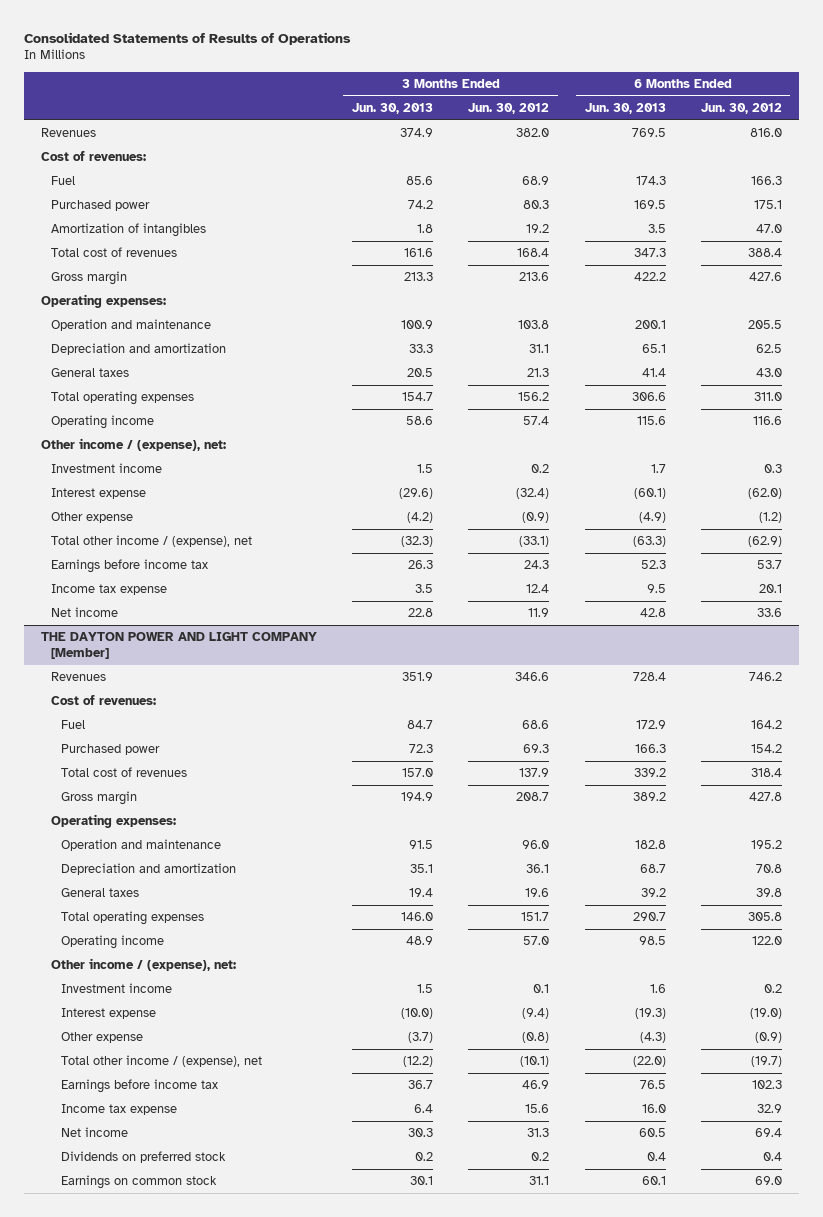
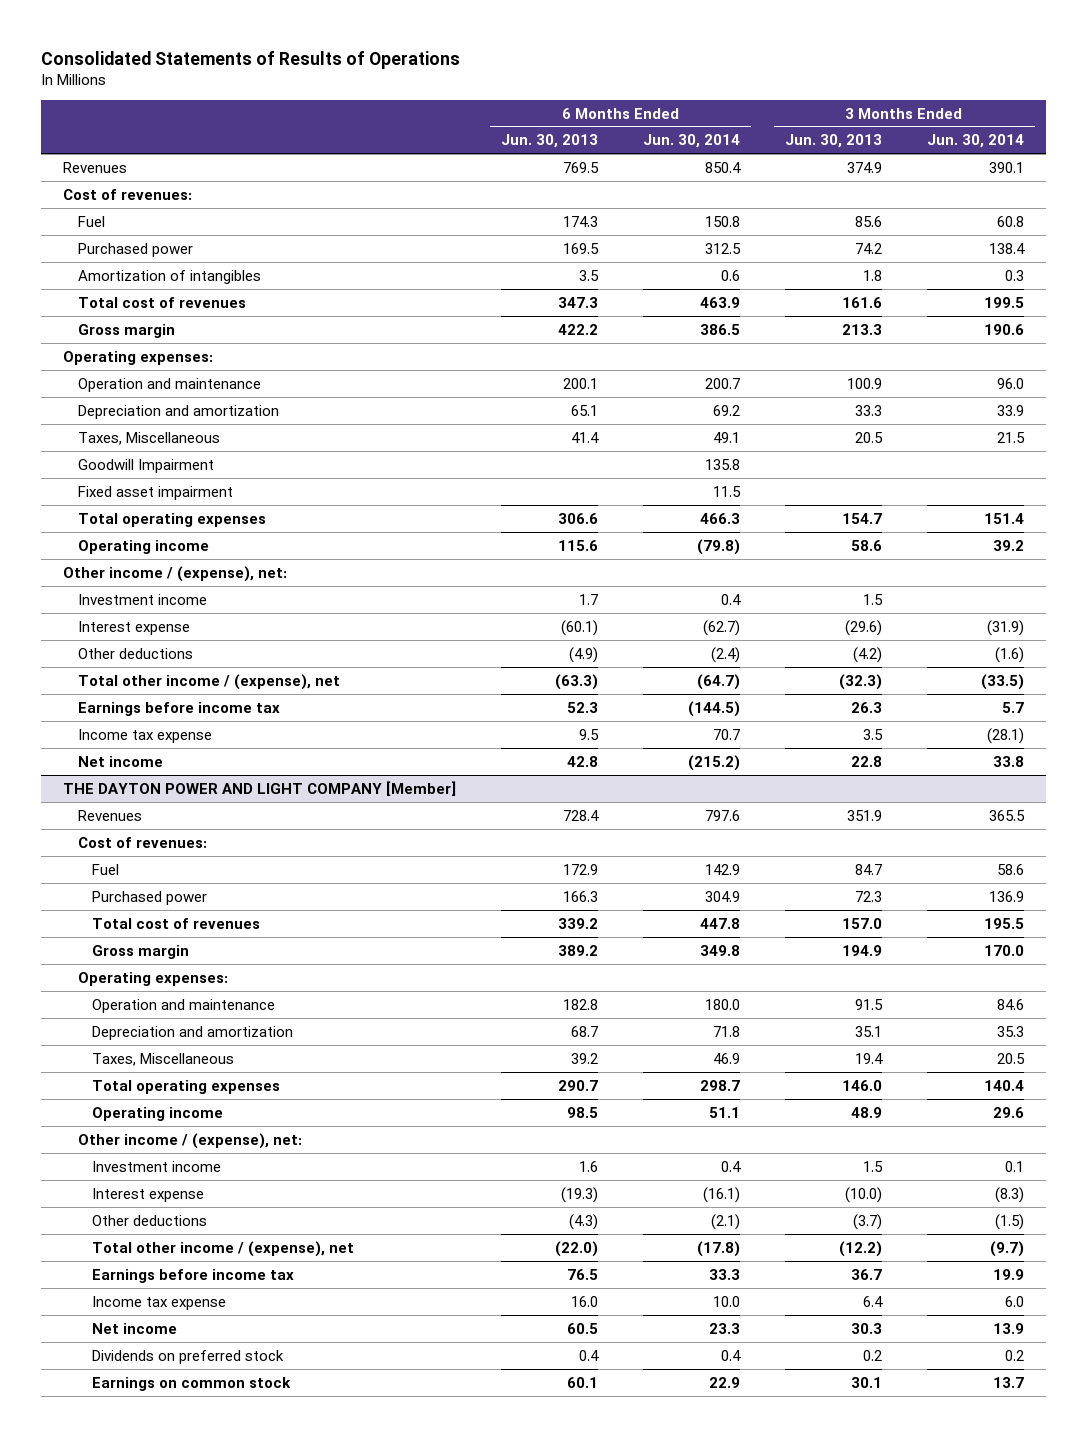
- | 3 Months Ended Jun. 30, 2013 | 3 Months Ended Jun. 30, 2012 | 6 Months Ended Jun. 30, 2013 | 6 Months Ended Jun. 30, 2012
+ | 6 Months Ended Jun. 30, 2013 | 6 Months Ended Jun. 30, 2014 | 3 Months Ended Jun. 30, 2013 | 3 Months Ended Jun. 30, 2014
- General taxes | 20.5 | 21.3 | 41.4 | 43.0
+ Taxes, Miscellaneous | 41.4 | 49.1 | 20.5 | 21.5
+ Goodwill Impairment | | 135.8 | |
+ Fixed asset impairment | | 11.5 | |
- Other expense | (4.2) | (0.9) | (4.9) | (1.2)
+ Other deductions | (4.9) | (2.4) | (4.2) | (1.6)
@ THE DAYTON POWER AND LIGHT COMPANY [Member]
- General taxes | 19.4 | 19.6 | 39.2 | 39.8
+ Taxes, Miscellaneous | 39.2 | 46.9 | 19.4 | 20.5
- Other expense | (3.7) | (0.8) | (4.3) | (0.9)
+ Other deductions | (4.3) | (2.1) | (3.7) | (1.5)

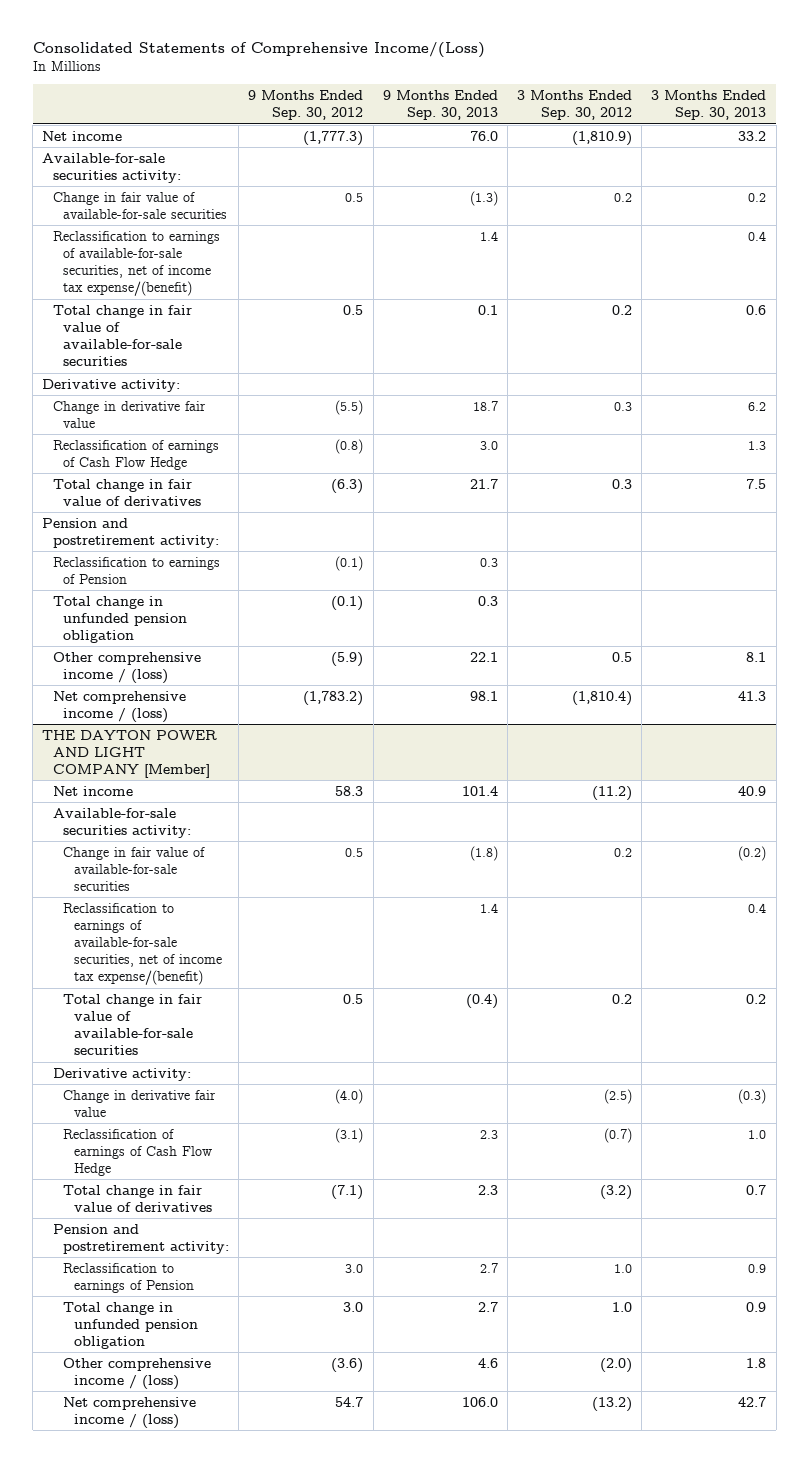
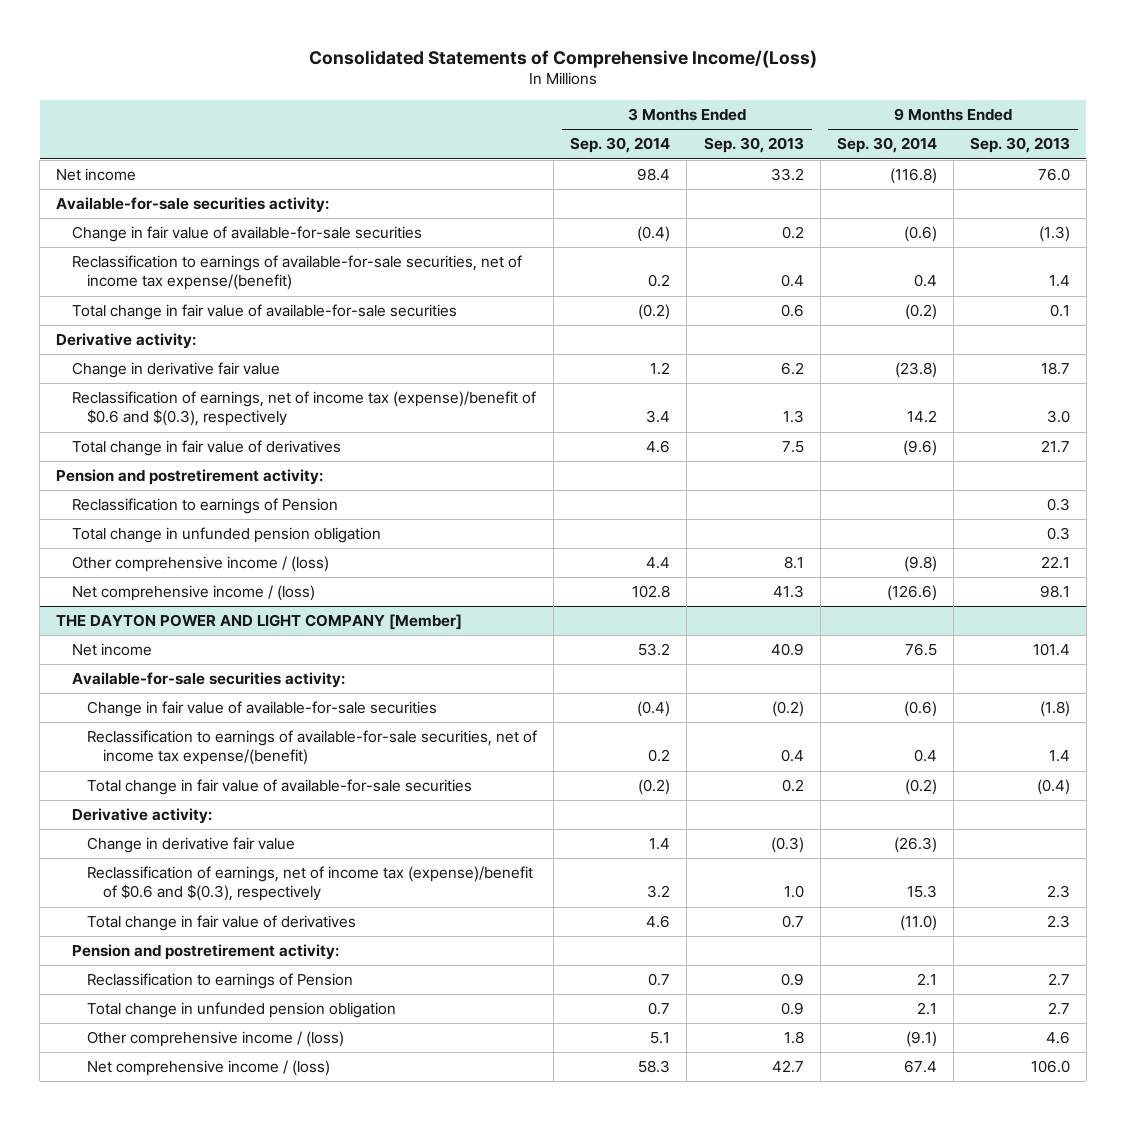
- | 9 Months Ended Sep. 30, 2012 | 9 Months Ended Sep. 30, 2013 | 3 Months Ended Sep. 30, 2012 | 3 Months Ended Sep. 30, 2013
+ | 3 Months Ended Sep. 30, 2014 | 3 Months Ended Sep. 30, 2013 | 9 Months Ended Sep. 30, 2014 | 9 Months Ended Sep. 30, 2013
- Reclassification of earnings of Cash Flow Hedge | (0.8) | 3.0 | | 1.3
+ Reclassification of earnings, net of income tax (expense)/benefit of $0.6 and $(0.3), respectively | 3.4 | 1.3 | 14.2 | 3.0
@ THE DAYTON POWER AND LIGHT COMPANY [Member]
- Reclassification of earnings of Cash Flow Hedge | (3.1) | 2.3 | (0.7) | 1.0
+ Reclassification of earnings, net of income tax (expense)/benefit of $0.6 and $(0.3), respectively | 3.2 | 1.0 | 15.3 | 2.3

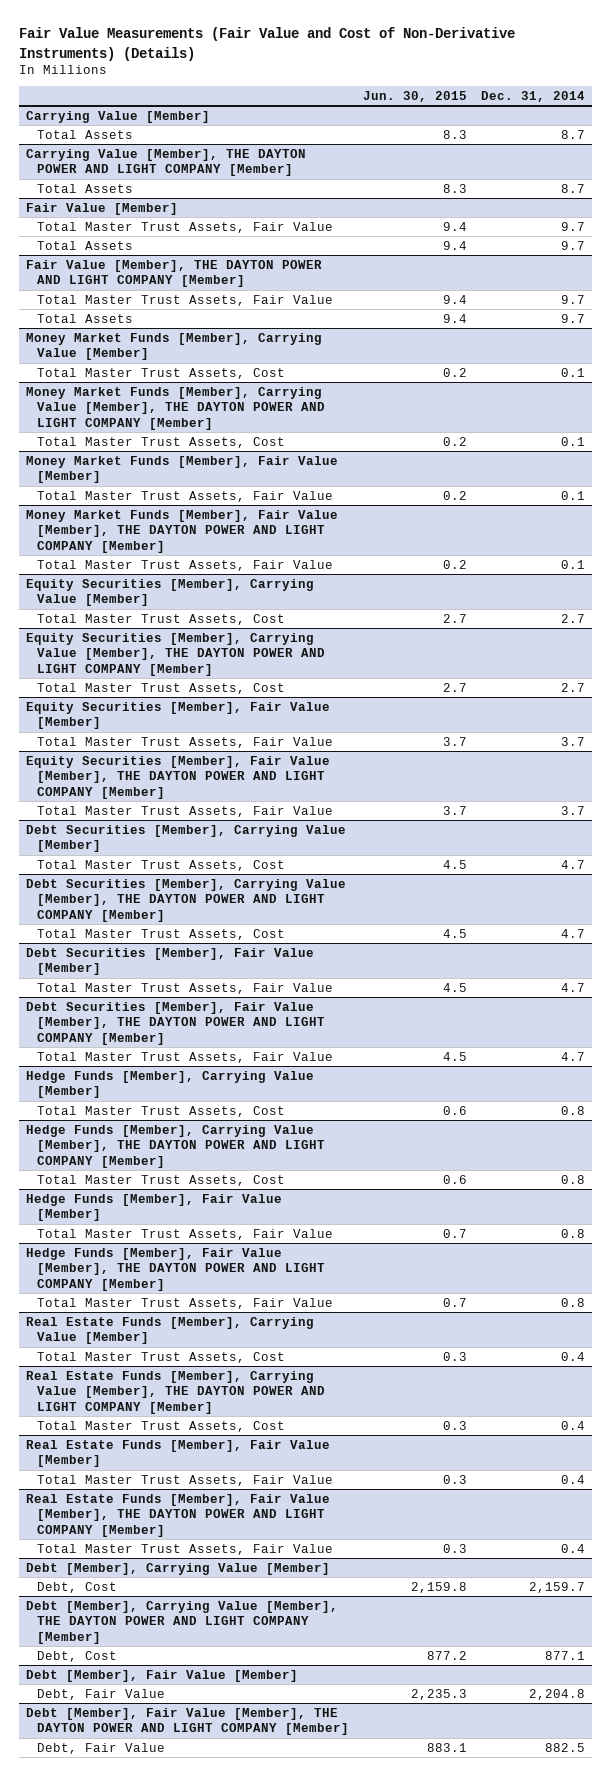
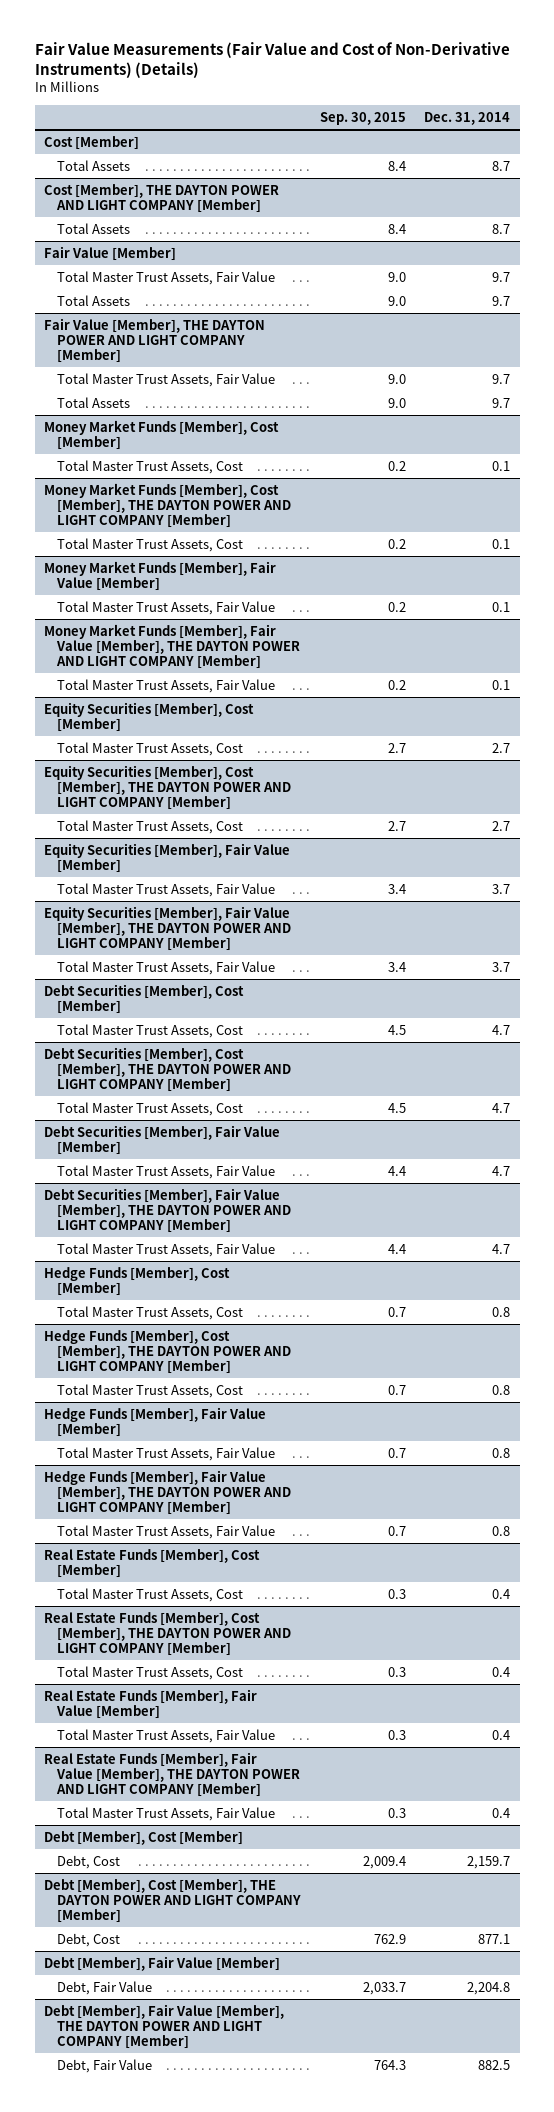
- | Jun. 30, 2015 | Dec. 31, 2014
+ | Sep. 30, 2015 | Dec. 31, 2014
- Carrying Value [Member]
+ Cost [Member]
- Carrying Value [Member], THE DAYTON POWER AND LIGHT COMPANY [Member]
+ Cost [Member], THE DAYTON POWER AND LIGHT COMPANY [Member]
- Money Market Funds [Member], Carrying Value [Member]
+ Money Market Funds [Member], Cost [Member]
- Money Market Funds [Member], Carrying Value [Member], THE DAYTON POWER AND LIGHT COMPANY [Member]
+ Money Market Funds [Member], Cost [Member], THE DAYTON POWER AND LIGHT COMPANY [Member]
- Equity Securities [Member], Carrying Value [Member]
+ Equity Securities [Member], Cost [Member]
- Equity Securities [Member], Carrying Value [Member], THE DAYTON POWER AND LIGHT COMPANY [Member]
+ Equity Securities [Member], Cost [Member], THE DAYTON POWER AND LIGHT COMPANY [Member]
- Debt Securities [Member], Carrying Value [Member]
+ Debt Securities [Member], Cost [Member]
- Debt Securities [Member], Carrying Value [Member], THE DAYTON POWER AND LIGHT COMPANY [Member]
+ Debt Securities [Member], Cost [Member], THE DAYTON POWER AND LIGHT COMPANY [Member]
- Hedge Funds [Member], Carrying Value [Member]
+ Hedge Funds [Member], Cost [Member]
- Hedge Funds [Member], Carrying Value [Member], THE DAYTON POWER AND LIGHT COMPANY [Member]
+ Hedge Funds [Member], Cost [Member], THE DAYTON POWER AND LIGHT COMPANY [Member]
- Real Estate Funds [Member], Carrying Value [Member]
+ Real Estate Funds [Member], Cost [Member]
- Real Estate Funds [Member], Carrying Value [Member], THE DAYTON POWER AND LIGHT COMPANY [Member]
+ Real Estate Funds [Member], Cost [Member], THE DAYTON POWER AND LIGHT COMPANY [Member]
- Debt [Member], Carrying Value [Member]
+ Debt [Member], Cost [Member]
- Debt [Member], Carrying Value [Member], THE DAYTON POWER AND LIGHT COMPANY [Member]
+ Debt [Member], Cost [Member], THE DAYTON POWER AND LIGHT COMPANY [Member]

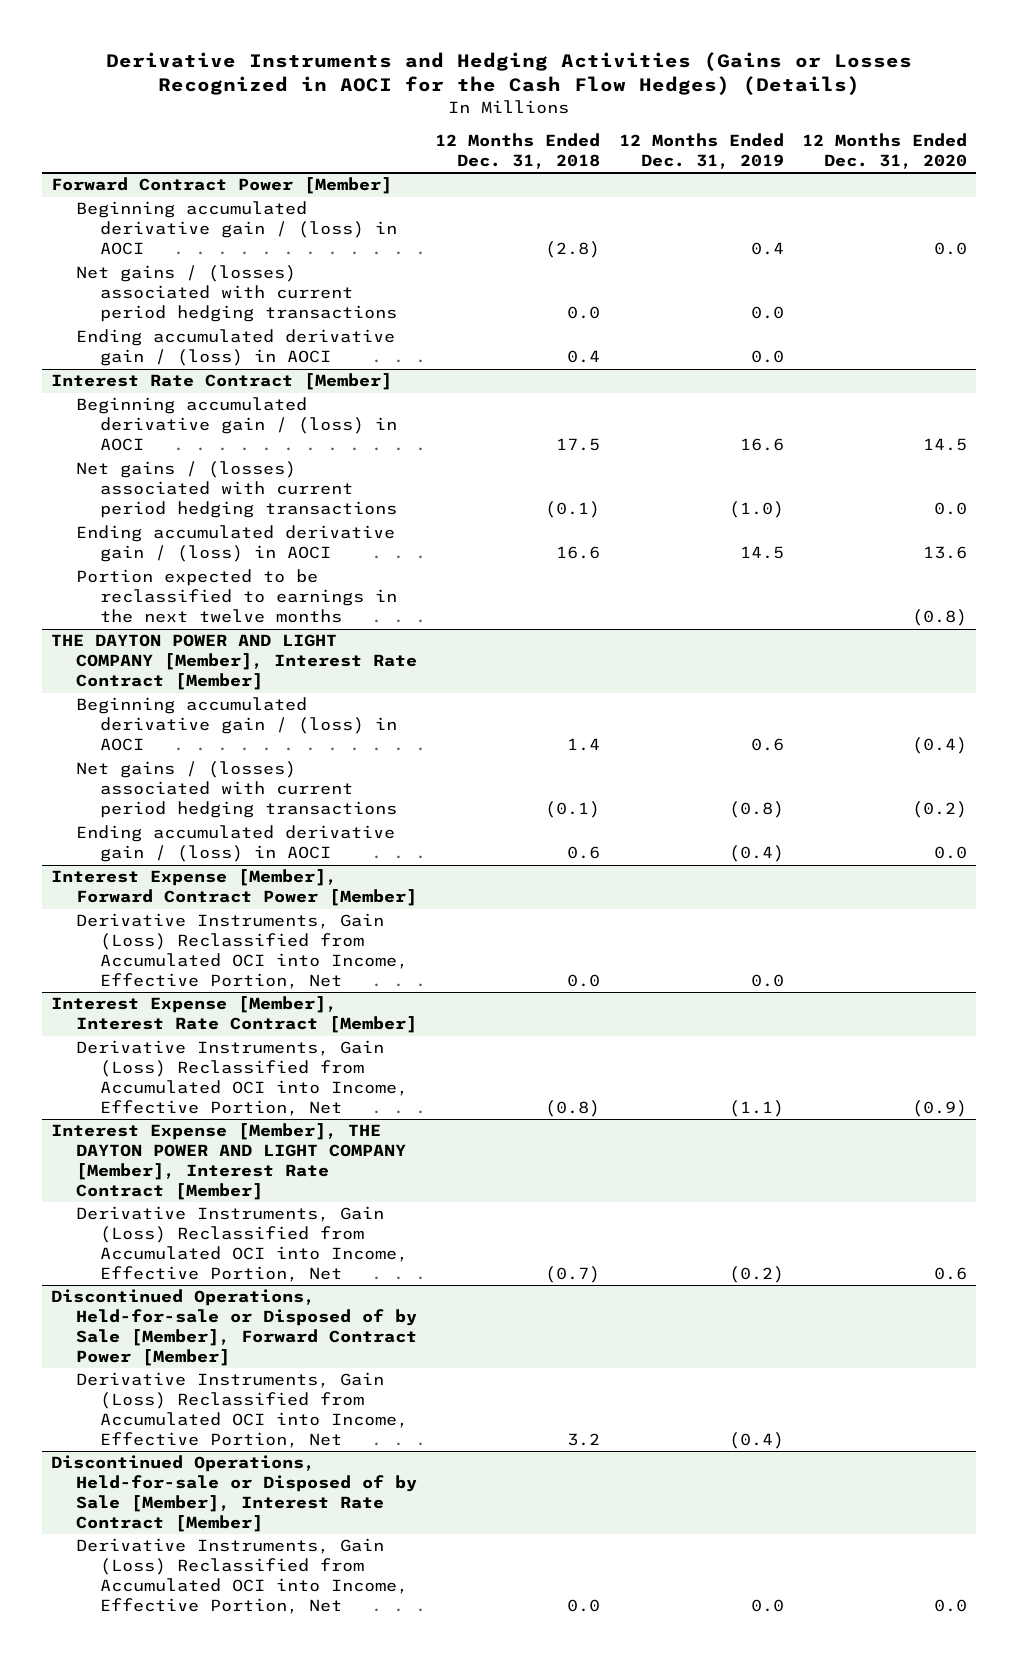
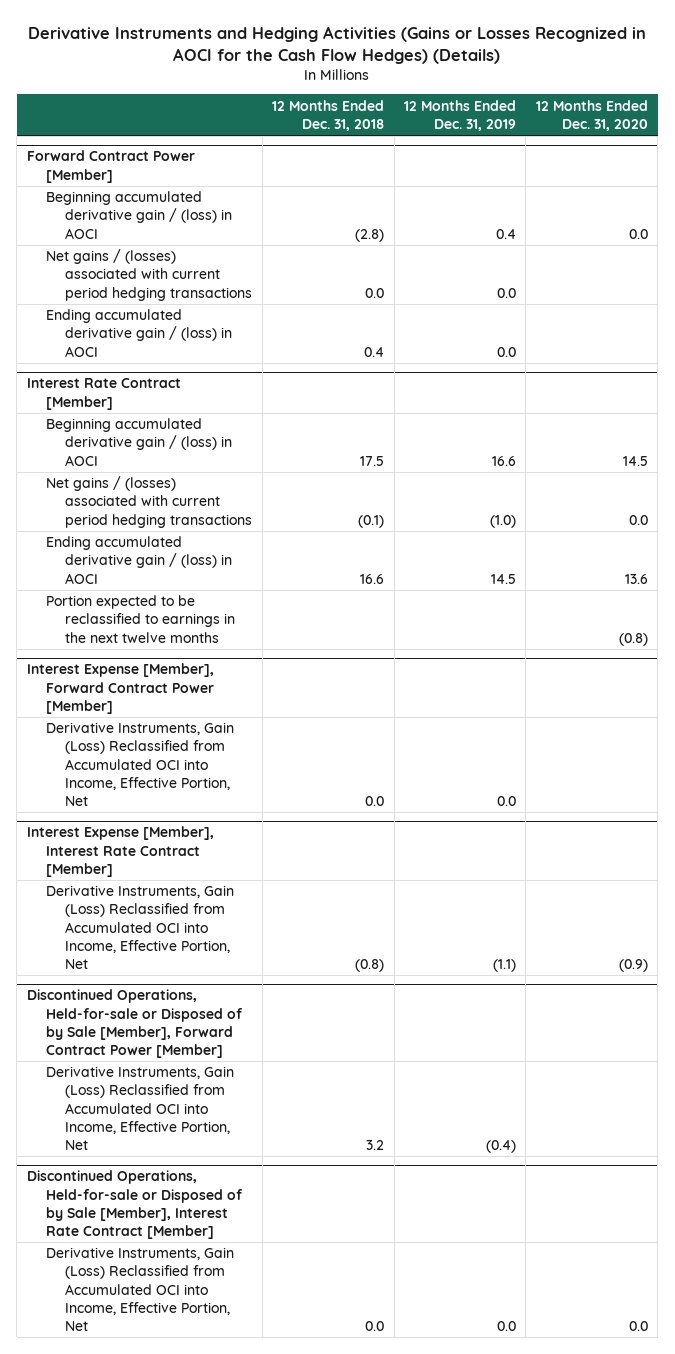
- THE DAYTON POWER AND LIGHT COMPANY [Member], Interest Rate Contract [Member]
- Beginning accumulated derivative gain / (loss) in AOCI | 1.4 | 0.6 | (0.4)
- Net gains / (losses) associated with current period hedging transactions | (0.1) | (0.8) | (0.2)
- Ending accumulated derivative gain / (loss) in AOCI | 0.6 | (0.4) | 0.0
- Interest Expense [Member], THE DAYTON POWER AND LIGHT COMPANY [Member], Interest Rate Contract [Member]
- Derivative Instruments, Gain (Loss) Reclassified from Accumulated OCI into Income, Effective Portion, Net | (0.7) | (0.2) | 0.6

